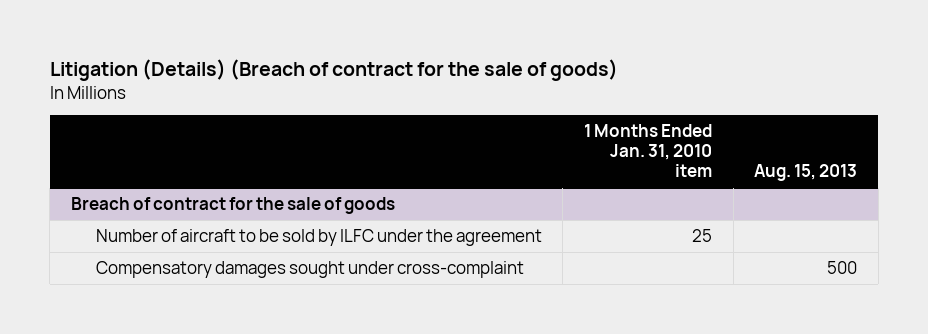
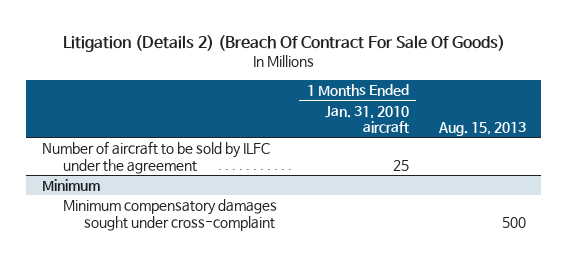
- Litigation (Details) (Breach of contract for the sale of goods)
+ Litigation (Details 2) (Breach Of Contract For Sale Of Goods)
- | 1 Months Ended Jan. 31, 2010 item | Aug. 15, 2013
+ | 1 Months Ended Jan. 31, 2010 aircraft | Aug. 15, 2013
- Breach of contract for the sale of goods
- Number of aircraft to be sold by ILFC under the agreement | 25 |
- Compensatory damages sought under cross-complaint | | 500
+ Number of aircraft to be sold by ILFC under the agreement | 25 |
+ Minimum
+ Minimum compensatory damages sought under cross-complaint | | 500

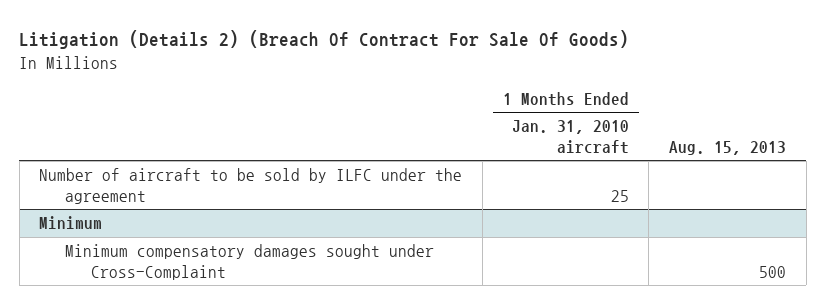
@ Minimum
- Minimum compensatory damages sought under cross-complaint | | 500
+ Minimum compensatory damages sought under Cross-Complaint | | 500

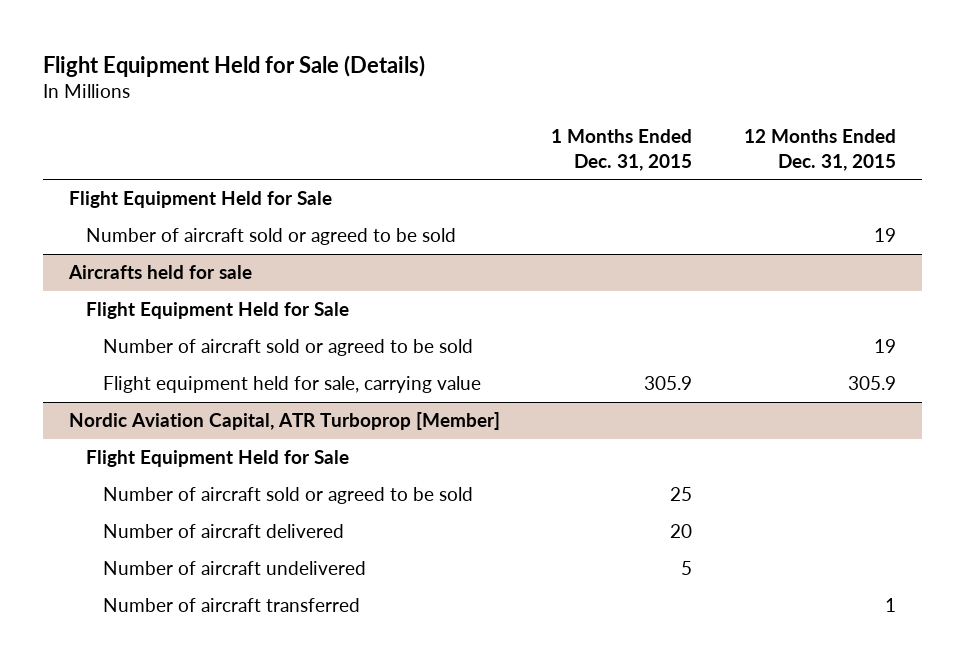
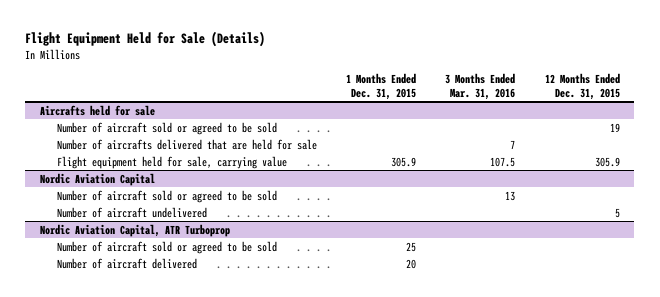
- | 1 Months Ended Dec. 31, 2015 | 12 Months Ended Dec. 31, 2015
+ | 1 Months Ended Dec. 31, 2015 | 3 Months Ended Mar. 31, 2016 | 12 Months Ended Dec. 31, 2015
- Flight Equipment Held for Sale
- Number of aircraft sold or agreed to be sold | | 19
@ Aircrafts held for sale
- Flight Equipment Held for Sale
+ Number of aircrafts delivered that are held for sale | | 7 |
- Nordic Aviation Capital, ATR Turboprop [Member]
- Flight Equipment Held for Sale
+ Nordic Aviation Capital
+ Number of aircraft sold or agreed to be sold | | 13 |
+ Number of aircraft undelivered | | | 5
+ Nordic Aviation Capital, ATR Turboprop
- Number of aircraft undelivered | 5 |
- Number of aircraft transferred | | 1

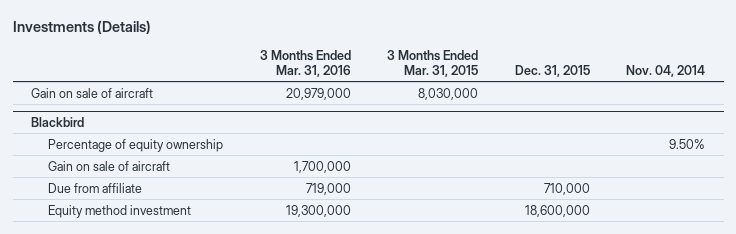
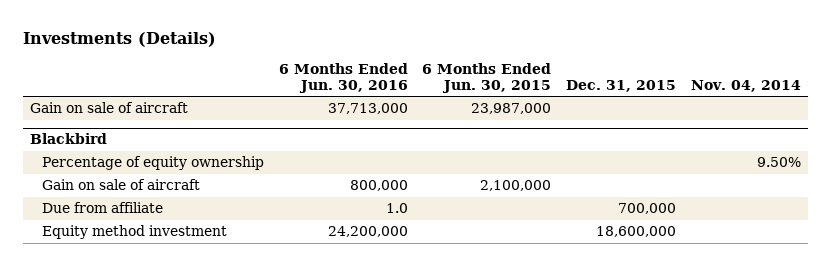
- | 3 Months Ended Mar. 31, 2016 | 3 Months Ended Mar. 31, 2015 | Dec. 31, 2015 | Nov. 04, 2014
+ | 6 Months Ended Jun. 30, 2016 | 6 Months Ended Jun. 30, 2015 | Dec. 31, 2015 | Nov. 04, 2014
@ Blackbird
- Due from affiliate | 719,000 | | 710,000 |
+ Due from affiliate | 1.0 | | 700,000 |

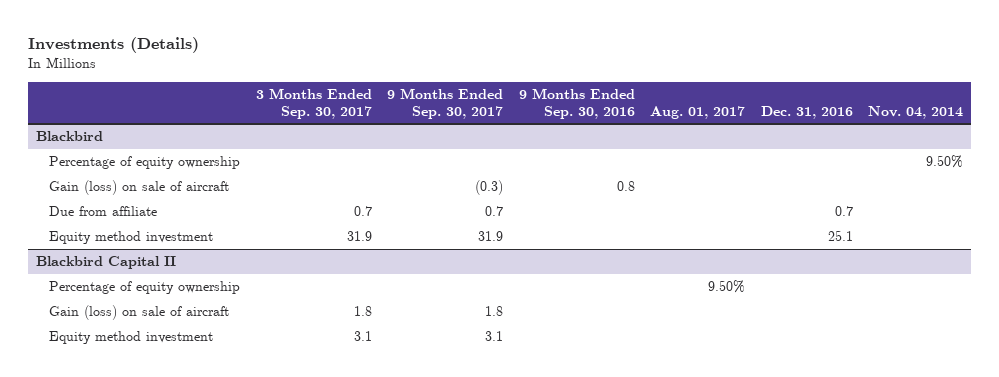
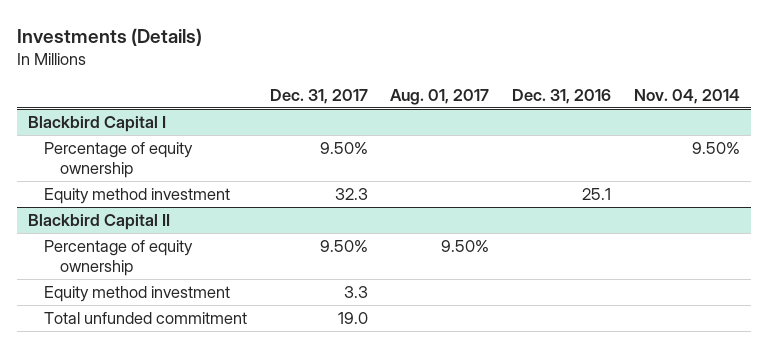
- | 3 Months Ended Sep. 30, 2017 | 9 Months Ended Sep. 30, 2017 | 9 Months Ended Sep. 30, 2016 | Aug. 01, 2017 | Dec. 31, 2016 | Nov. 04, 2014
+ | Dec. 31, 2017 | Aug. 01, 2017 | Dec. 31, 2016 | Nov. 04, 2014
- Blackbird
+ Blackbird Capital I
- Gain (loss) on sale of aircraft | | (0.3) | 0.8 | | |
- Due from affiliate | 0.7 | 0.7 | | | 0.7 |
@ Blackbird Capital II
- Gain (loss) on sale of aircraft | 1.8 | 1.8 | | | |
+ Total unfunded commitment | 19.0 | | |

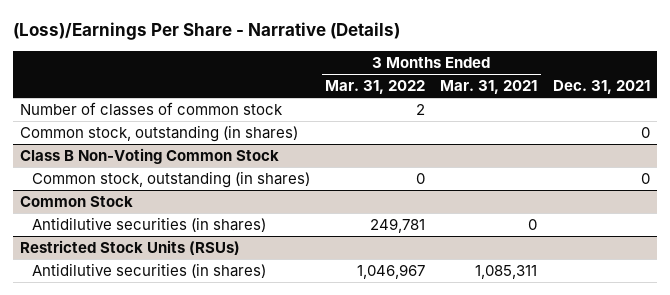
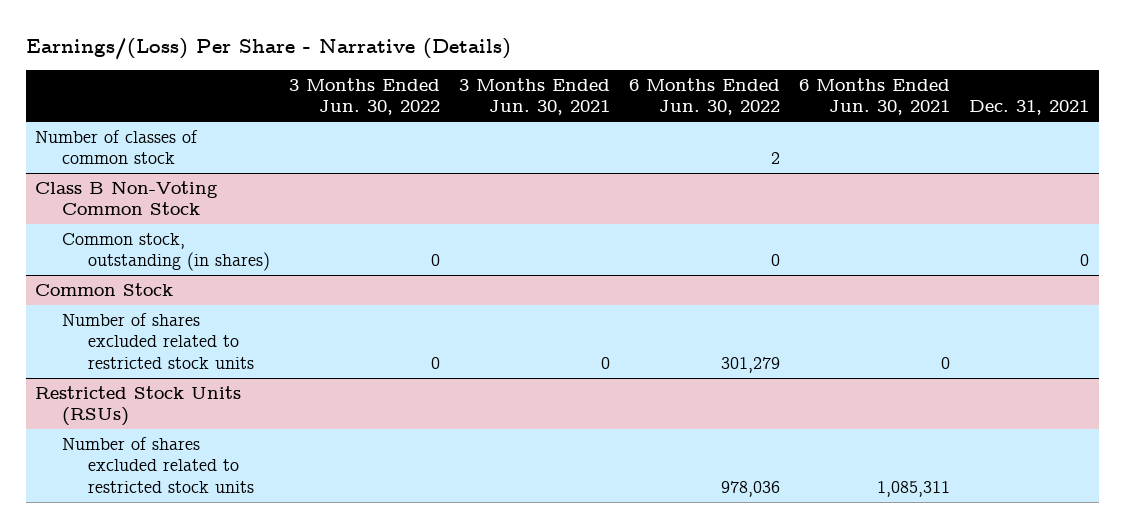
- (Loss)/Earnings Per Share - Narrative (Details)
+ Earnings/(Loss) Per Share - Narrative (Details)
- | 3 Months Ended Mar. 31, 2022 | 3 Months Ended Mar. 31, 2021 | Dec. 31, 2021
+ | 3 Months Ended Jun. 30, 2022 | 3 Months Ended Jun. 30, 2021 | 6 Months Ended Jun. 30, 2022 | 6 Months Ended Jun. 30, 2021 | Dec. 31, 2021
- Common stock, outstanding (in shares) | | | 0
@ Common Stock
- Antidilutive securities (in shares) | 249,781 | 0 |
+ Number of shares excluded related to restricted stock units | 0 | 0 | 301,279 | 0 |
@ Restricted Stock Units (RSUs)
- Antidilutive securities (in shares) | 1,046,967 | 1,085,311 |
+ Number of shares excluded related to restricted stock units | | | 978,036 | 1,085,311 |

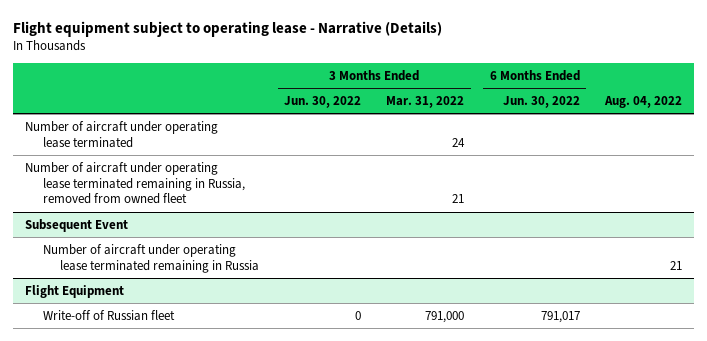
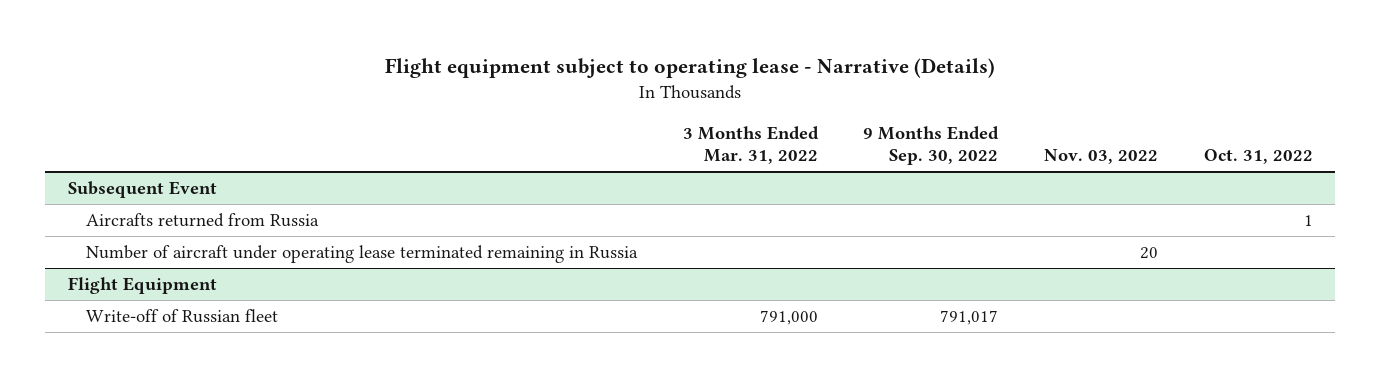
- | 3 Months Ended Jun. 30, 2022 | 3 Months Ended Mar. 31, 2022 | 6 Months Ended Jun. 30, 2022 | Aug. 04, 2022
+ | 3 Months Ended Mar. 31, 2022 | 9 Months Ended Sep. 30, 2022 | Nov. 03, 2022 | Oct. 31, 2022
- Number of aircraft under operating lease terminated | | 24 | |
- Number of aircraft under operating lease terminated remaining in Russia, removed from owned fleet | | 21 | |
@ Subsequent Event
+ Aircrafts returned from Russia | | | | 1

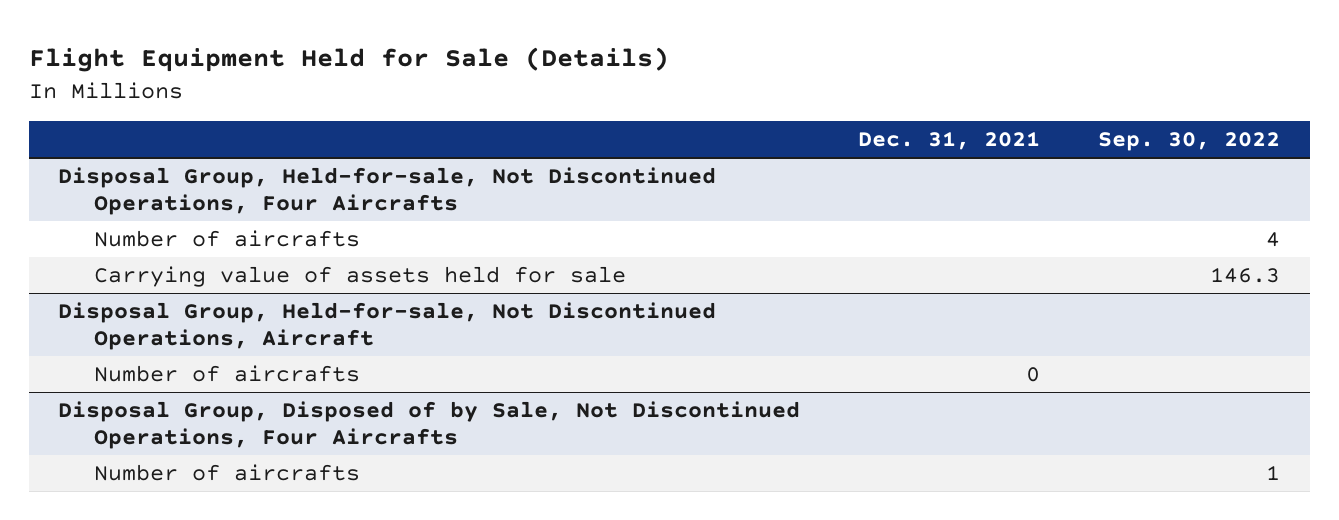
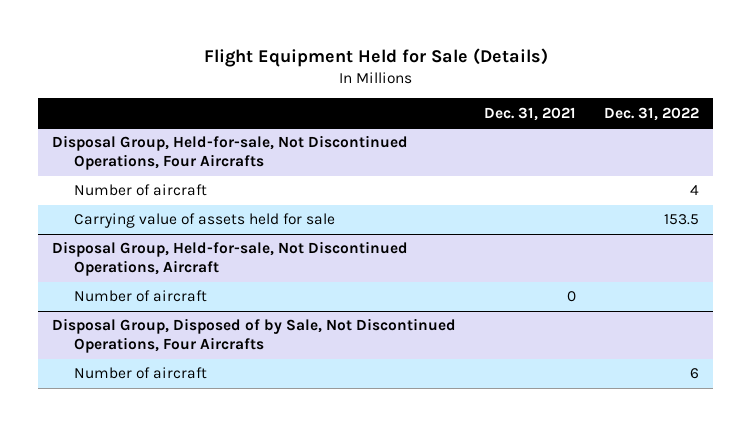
- | Dec. 31, 2021 | Sep. 30, 2022
+ | Dec. 31, 2021 | Dec. 31, 2022
@ Disposal Group, Held-for-sale, Not Discontinued Operations, Four Aircrafts
- Number of aircrafts | | 4
+ Number of aircraft | | 4
@ Disposal Group, Held-for-sale, Not Discontinued Operations, Aircraft
- Number of aircrafts | 0 |
+ Number of aircraft | 0 |
@ Disposal Group, Disposed of by Sale, Not Discontinued Operations, Four Aircrafts
- Number of aircrafts | | 1
+ Number of aircraft | | 6

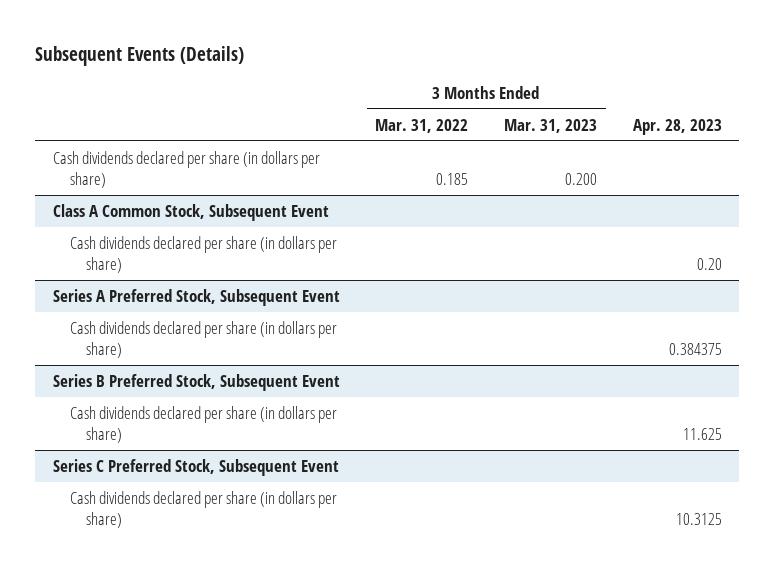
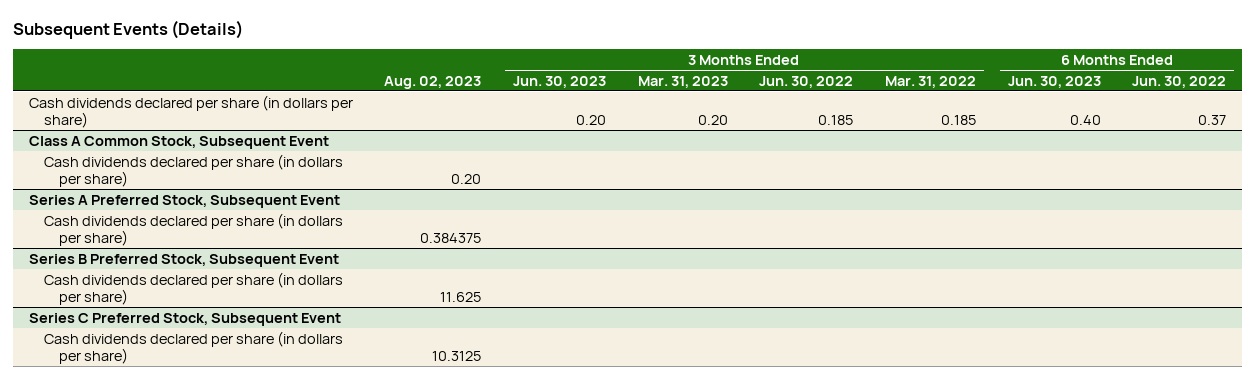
- | 3 Months Ended Mar. 31, 2022 | 3 Months Ended Mar. 31, 2023 | Apr. 28, 2023
+ | Aug. 02, 2023 | 3 Months Ended Jun. 30, 2023 | 3 Months Ended Mar. 31, 2023 | 3 Months Ended Jun. 30, 2022 | 3 Months Ended Mar. 31, 2022 | 6 Months Ended Jun. 30, 2023 | 6 Months Ended Jun. 30, 2022
- Cash dividends declared per share (in dollars per share) | 0.185 | 0.200 |
+ Cash dividends declared per share (in dollars per share) | | 0.20 | 0.20 | 0.185 | 0.185 | 0.40 | 0.37

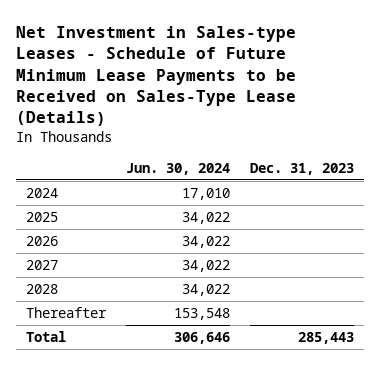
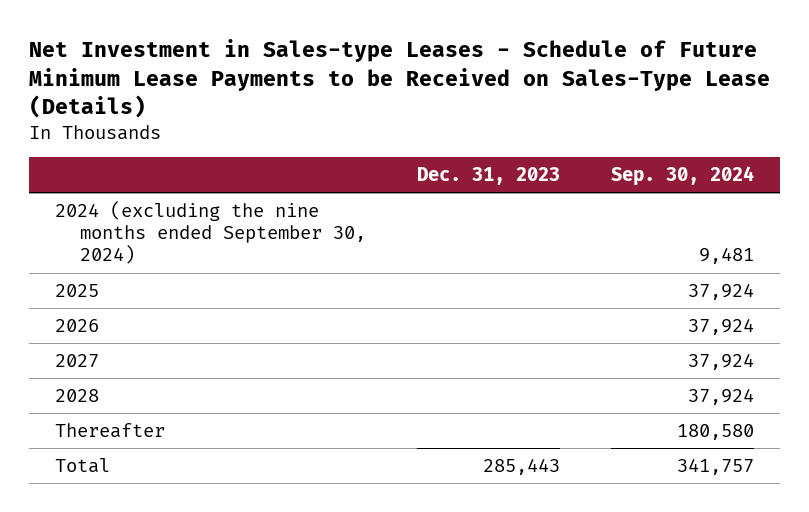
- | Jun. 30, 2024 | Dec. 31, 2023
+ | Dec. 31, 2023 | Sep. 30, 2024
- 2024 | 17,010 |
+ 2024 (excluding the nine months ended September 30, 2024) | | 9,481

